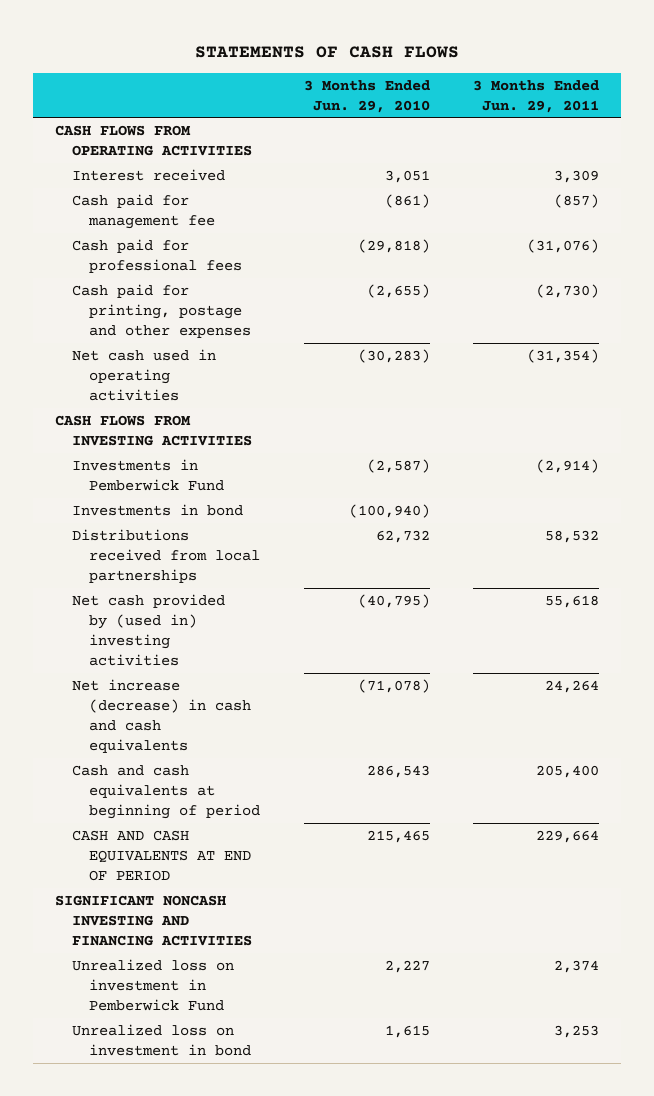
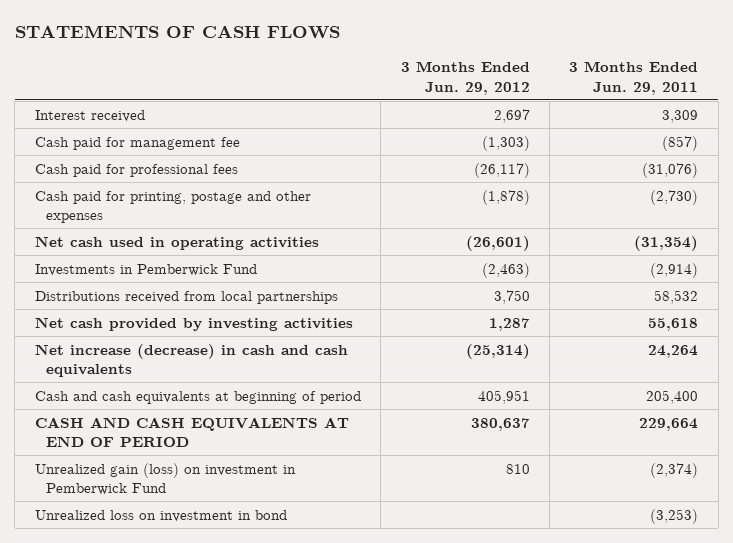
- | 3 Months Ended Jun. 29, 2010 | 3 Months Ended Jun. 29, 2011
+ | 3 Months Ended Jun. 29, 2012 | 3 Months Ended Jun. 29, 2011
- CASH FLOWS FROM OPERATING ACTIVITIES
- CASH FLOWS FROM INVESTING ACTIVITIES
- Investments in bond | (100,940) |
- Net cash provided by (used in) investing activities | (40,795) | 55,618
+ Net cash provided by investing activities | 1,287 | 55,618
- SIGNIFICANT NONCASH INVESTING AND FINANCING ACTIVITIES
- Unrealized loss on investment in Pemberwick Fund | 2,227 | 2,374
- Unrealized loss on investment in bond | 1,615 | 3,253
+ Unrealized gain (loss) on investment in Pemberwick Fund | 810 | (2,374)
+ Unrealized loss on investment in bond | | (3,253)

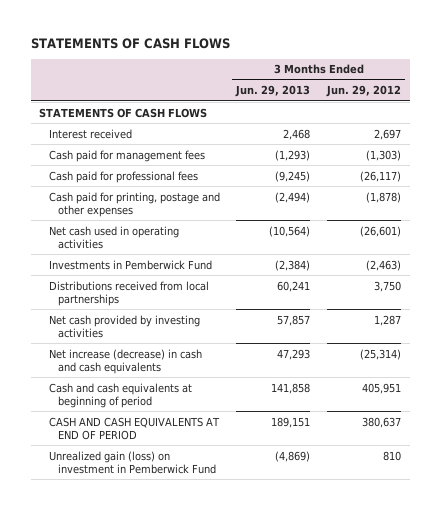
- | 3 Months Ended Jun. 29, 2012 | 3 Months Ended Jun. 29, 2011
+ | 3 Months Ended Jun. 29, 2013 | 3 Months Ended Jun. 29, 2012
+ STATEMENTS OF CASH FLOWS
- Cash paid for management fee | (1,303) | (857)
+ Cash paid for management fees | (1,293) | (1,303)
- Unrealized loss on investment in bond | | (3,253)

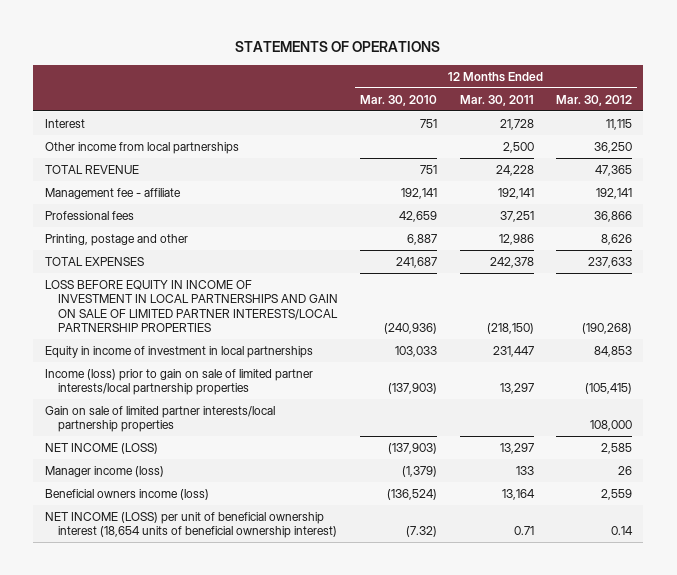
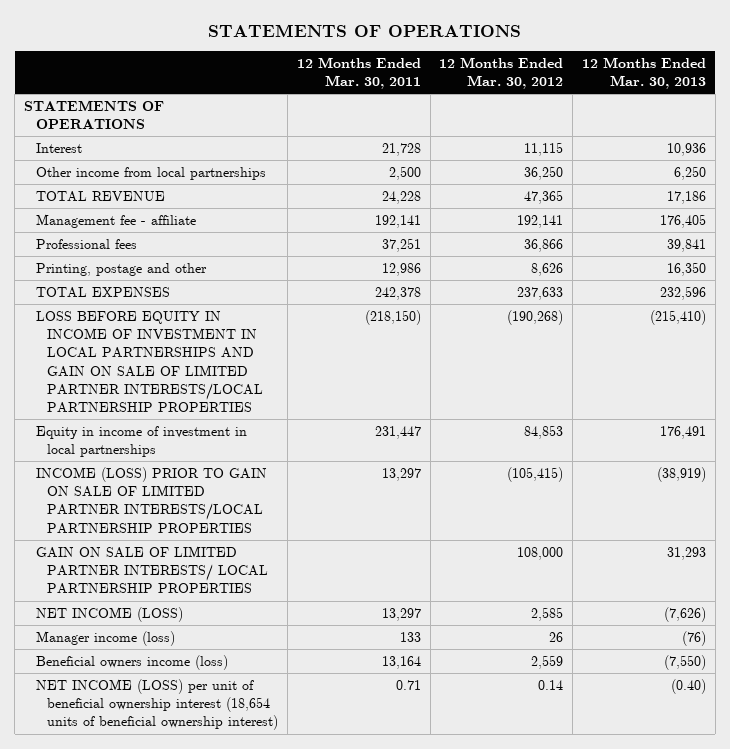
- | 12 Months Ended Mar. 30, 2010 | 12 Months Ended Mar. 30, 2011 | 12 Months Ended Mar. 30, 2012
+ | 12 Months Ended Mar. 30, 2011 | 12 Months Ended Mar. 30, 2012 | 12 Months Ended Mar. 30, 2013
+ STATEMENTS OF OPERATIONS
- Income (loss) prior to gain on sale of limited partner interests/local partnership properties | (137,903) | 13,297 | (105,415)
- Gain on sale of limited partner interests/local partnership properties | | | 108,000
+ INCOME (LOSS) PRIOR TO GAIN ON SALE OF LIMITED PARTNER INTERESTS/LOCAL PARTNERSHIP PROPERTIES | 13,297 | (105,415) | (38,919)
+ GAIN ON SALE OF LIMITED PARTNER INTERESTS/ LOCAL PARTNERSHIP PROPERTIES | | 108,000 | 31,293

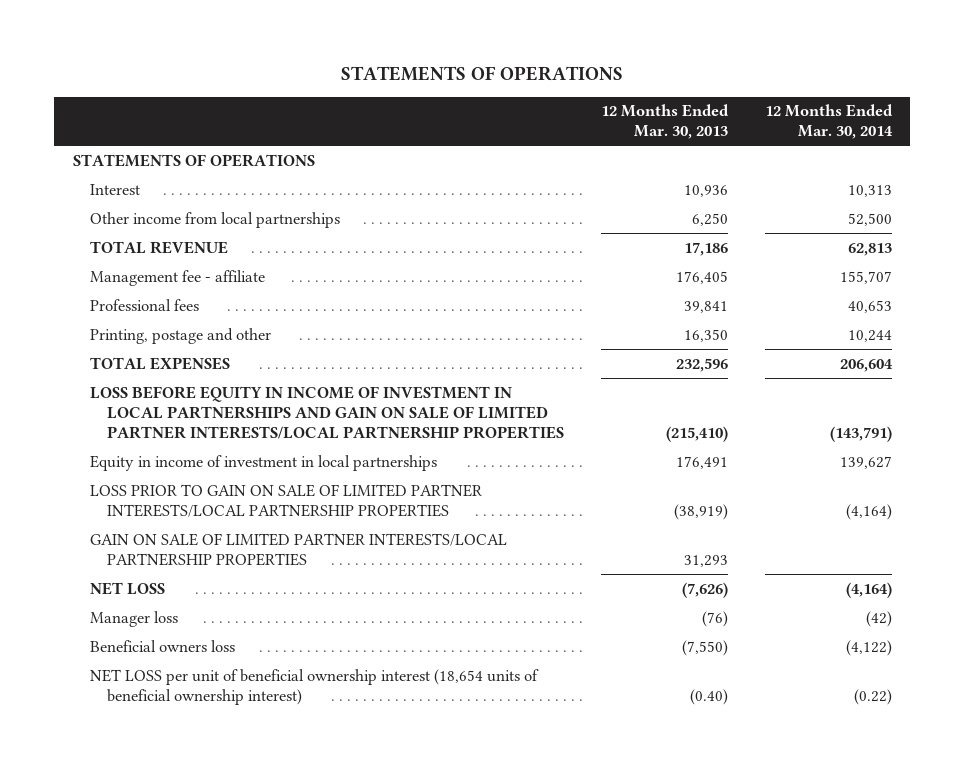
- | 12 Months Ended Mar. 30, 2011 | 12 Months Ended Mar. 30, 2012 | 12 Months Ended Mar. 30, 2013
+ | 12 Months Ended Mar. 30, 2013 | 12 Months Ended Mar. 30, 2014
- INCOME (LOSS) PRIOR TO GAIN ON SALE OF LIMITED PARTNER INTERESTS/LOCAL PARTNERSHIP PROPERTIES | 13,297 | (105,415) | (38,919)
- GAIN ON SALE OF LIMITED PARTNER INTERESTS/ LOCAL PARTNERSHIP PROPERTIES | | 108,000 | 31,293
- NET INCOME (LOSS) | 13,297 | 2,585 | (7,626)
- Manager income (loss) | 133 | 26 | (76)
- Beneficial owners income (loss) | 13,164 | 2,559 | (7,550)
- NET INCOME (LOSS) per unit of beneficial ownership interest (18,654 units of beneficial ownership interest) | 0.71 | 0.14 | (0.40)
+ LOSS PRIOR TO GAIN ON SALE OF LIMITED PARTNER INTERESTS/LOCAL PARTNERSHIP PROPERTIES | (38,919) | (4,164)
+ GAIN ON SALE OF LIMITED PARTNER INTERESTS/LOCAL PARTNERSHIP PROPERTIES | 31,293 |
+ NET LOSS | (7,626) | (4,164)
+ Manager loss | (76) | (42)
+ Beneficial owners loss | (7,550) | (4,122)
+ NET LOSS per unit of beneficial ownership interest (18,654 units of beneficial ownership interest) | (0.40) | (0.22)

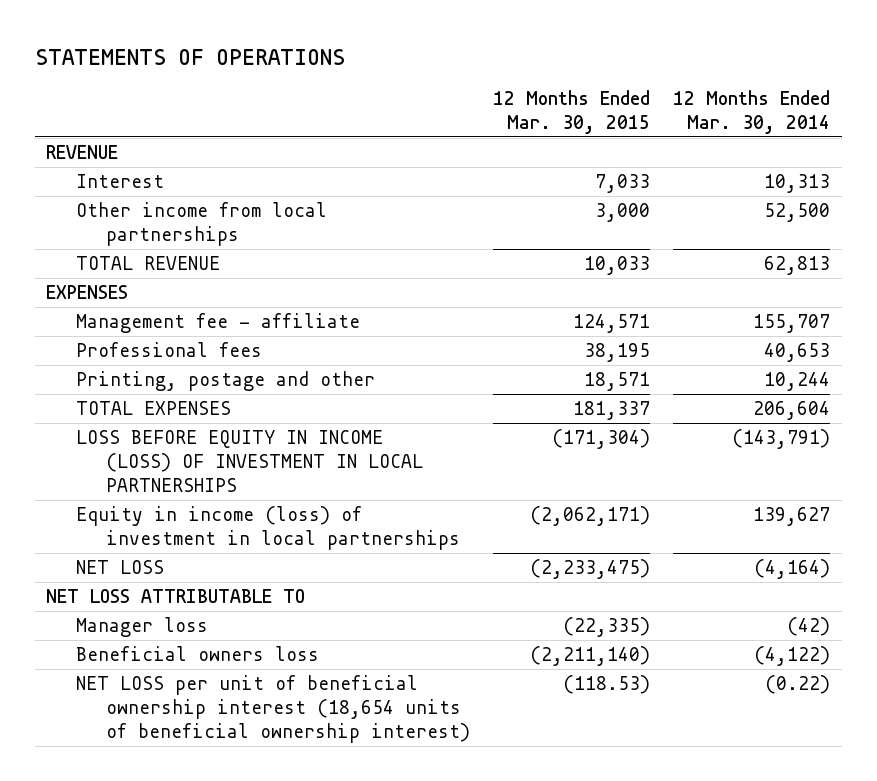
- | 12 Months Ended Mar. 30, 2013 | 12 Months Ended Mar. 30, 2014
+ | 12 Months Ended Mar. 30, 2015 | 12 Months Ended Mar. 30, 2014
- STATEMENTS OF OPERATIONS
+ REVENUE
+ EXPENSES
- LOSS BEFORE EQUITY IN INCOME OF INVESTMENT IN LOCAL PARTNERSHIPS AND GAIN ON SALE OF LIMITED PARTNER INTERESTS/LOCAL PARTNERSHIP PROPERTIES | (215,410) | (143,791)
- Equity in income of investment in local partnerships | 176,491 | 139,627
- LOSS PRIOR TO GAIN ON SALE OF LIMITED PARTNER INTERESTS/LOCAL PARTNERSHIP PROPERTIES | (38,919) | (4,164)
- GAIN ON SALE OF LIMITED PARTNER INTERESTS/LOCAL PARTNERSHIP PROPERTIES | 31,293 |
+ LOSS BEFORE EQUITY IN INCOME (LOSS) OF INVESTMENT IN LOCAL PARTNERSHIPS | (171,304) | (143,791)
+ Equity in income (loss) of investment in local partnerships | (2,062,171) | 139,627
+ NET LOSS ATTRIBUTABLE TO

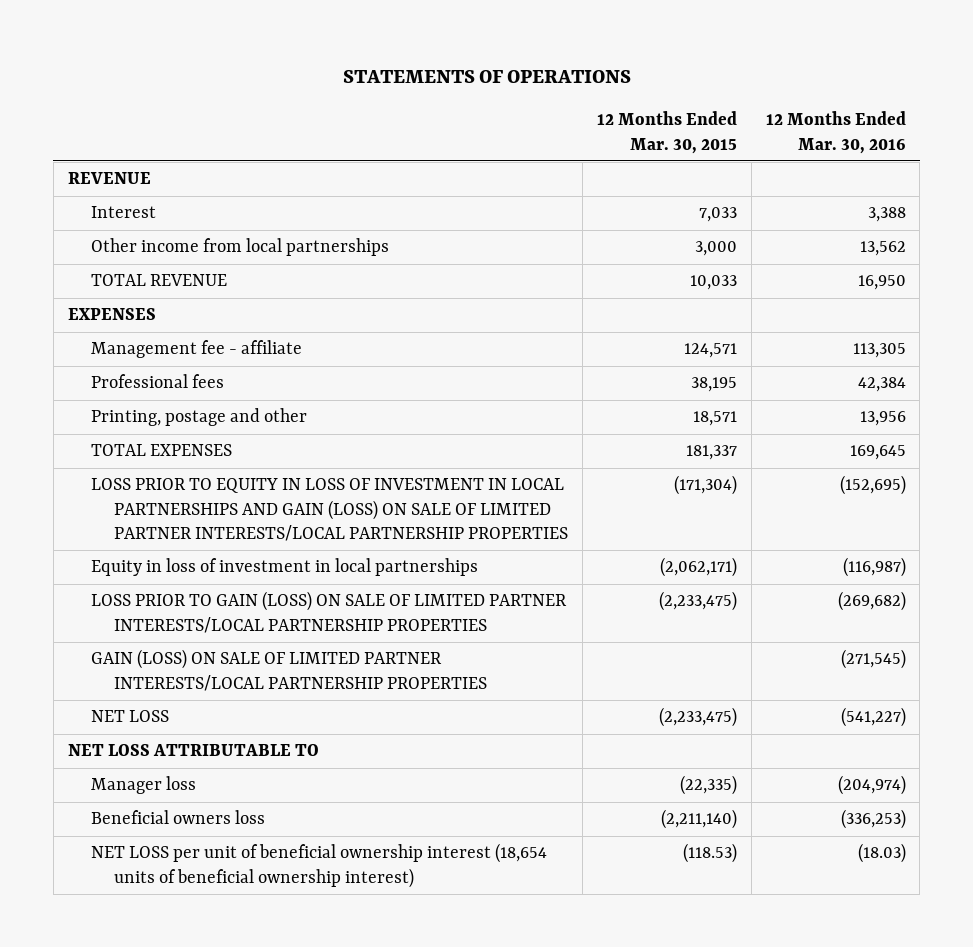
- | 12 Months Ended Mar. 30, 2015 | 12 Months Ended Mar. 30, 2014
+ | 12 Months Ended Mar. 30, 2015 | 12 Months Ended Mar. 30, 2016
- LOSS BEFORE EQUITY IN INCOME (LOSS) OF INVESTMENT IN LOCAL PARTNERSHIPS | (171,304) | (143,791)
- Equity in income (loss) of investment in local partnerships | (2,062,171) | 139,627
+ LOSS PRIOR TO EQUITY IN LOSS OF INVESTMENT IN LOCAL PARTNERSHIPS AND GAIN (LOSS) ON SALE OF LIMITED PARTNER INTERESTS/LOCAL PARTNERSHIP PROPERTIES | (171,304) | (152,695)
+ Equity in loss of investment in local partnerships | (2,062,171) | (116,987)
+ LOSS PRIOR TO GAIN (LOSS) ON SALE OF LIMITED PARTNER INTERESTS/LOCAL PARTNERSHIP PROPERTIES | (2,233,475) | (269,682)
+ GAIN (LOSS) ON SALE OF LIMITED PARTNER INTERESTS/LOCAL PARTNERSHIP PROPERTIES | | (271,545)

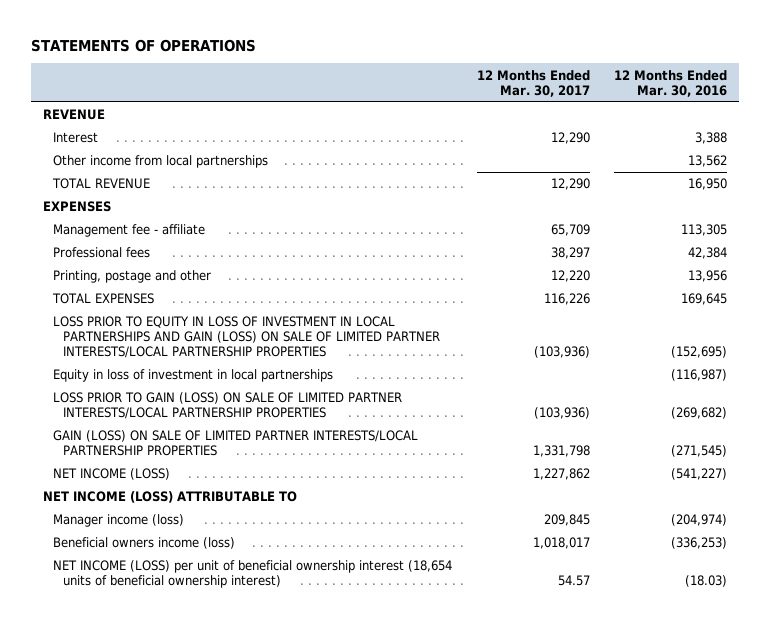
- | 12 Months Ended Mar. 30, 2015 | 12 Months Ended Mar. 30, 2016
+ | 12 Months Ended Mar. 30, 2017 | 12 Months Ended Mar. 30, 2016
- NET LOSS | (2,233,475) | (541,227)
- NET LOSS ATTRIBUTABLE TO
- Manager loss | (22,335) | (204,974)
- Beneficial owners loss | (2,211,140) | (336,253)
- NET LOSS per unit of beneficial ownership interest (18,654 units of beneficial ownership interest) | (118.53) | (18.03)
+ NET INCOME (LOSS) | 1,227,862 | (541,227)
+ NET INCOME (LOSS) ATTRIBUTABLE TO
+ Manager income (loss) | 209,845 | (204,974)
+ Beneficial owners income (loss) | 1,018,017 | (336,253)
+ NET INCOME (LOSS) per unit of beneficial ownership interest (18,654 units of beneficial ownership interest) | 54.57 | (18.03)

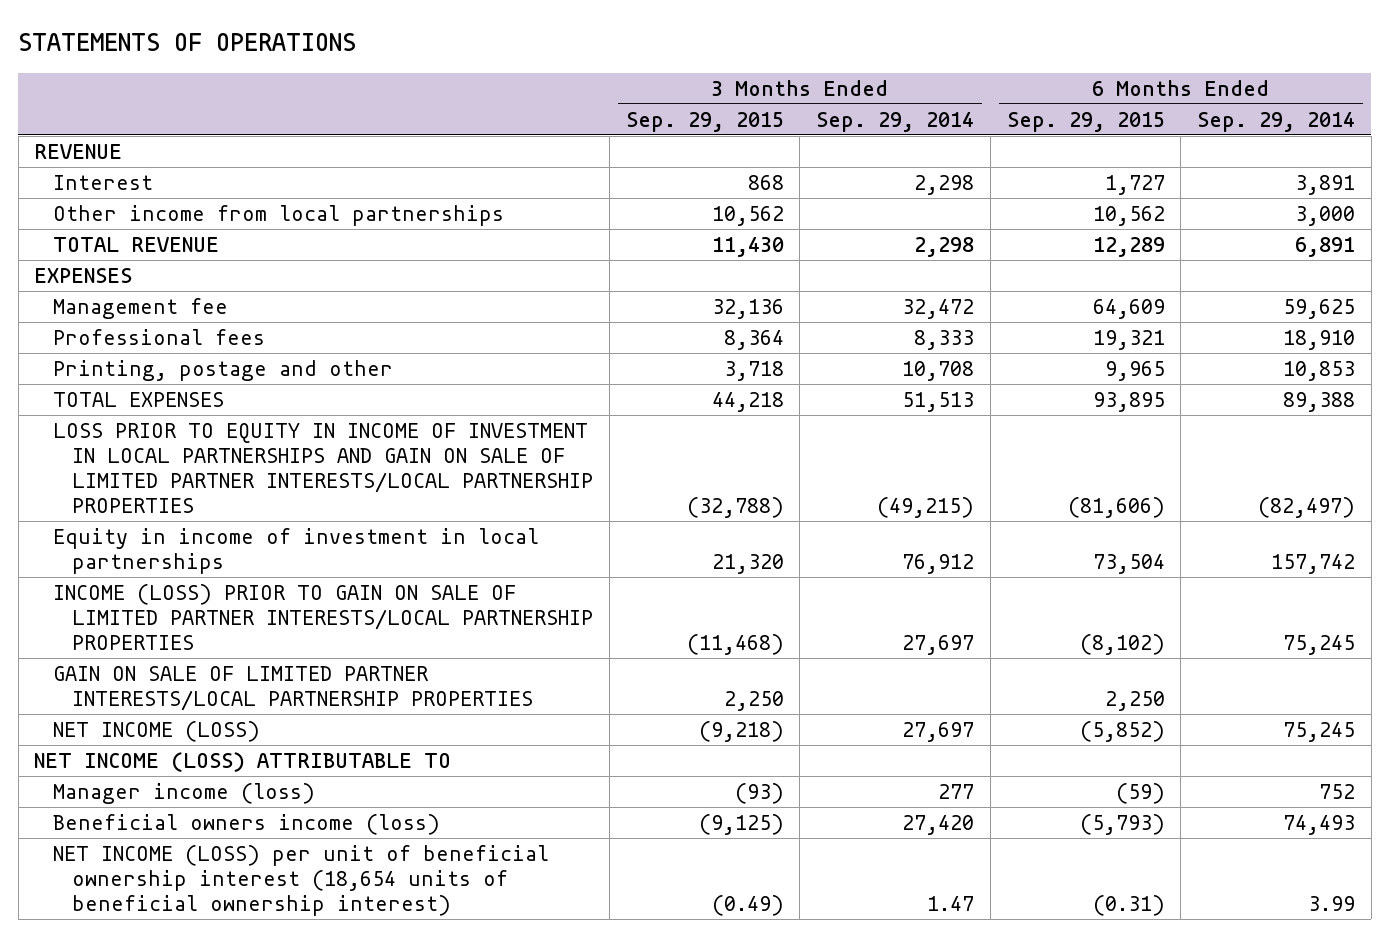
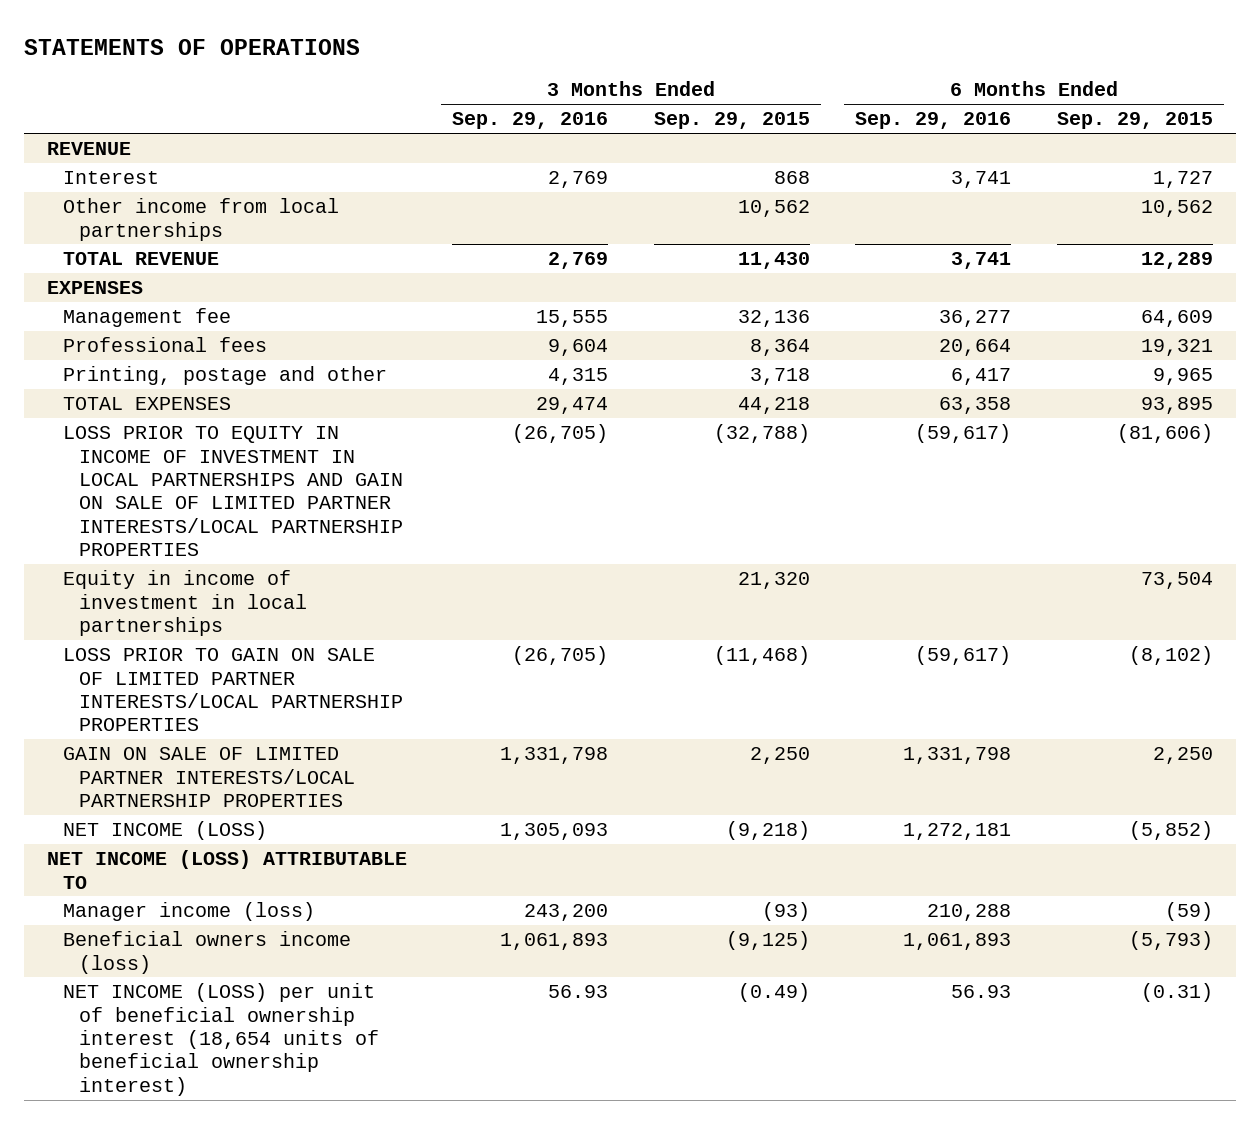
- | 3 Months Ended Sep. 29, 2015 | 3 Months Ended Sep. 29, 2014 | 6 Months Ended Sep. 29, 2015 | 6 Months Ended Sep. 29, 2014
+ | 3 Months Ended Sep. 29, 2016 | 3 Months Ended Sep. 29, 2015 | 6 Months Ended Sep. 29, 2016 | 6 Months Ended Sep. 29, 2015
- INCOME (LOSS) PRIOR TO GAIN ON SALE OF LIMITED PARTNER INTERESTS/LOCAL PARTNERSHIP PROPERTIES | (11,468) | 27,697 | (8,102) | 75,245
+ LOSS PRIOR TO GAIN ON SALE OF LIMITED PARTNER INTERESTS/LOCAL PARTNERSHIP PROPERTIES | (26,705) | (11,468) | (59,617) | (8,102)

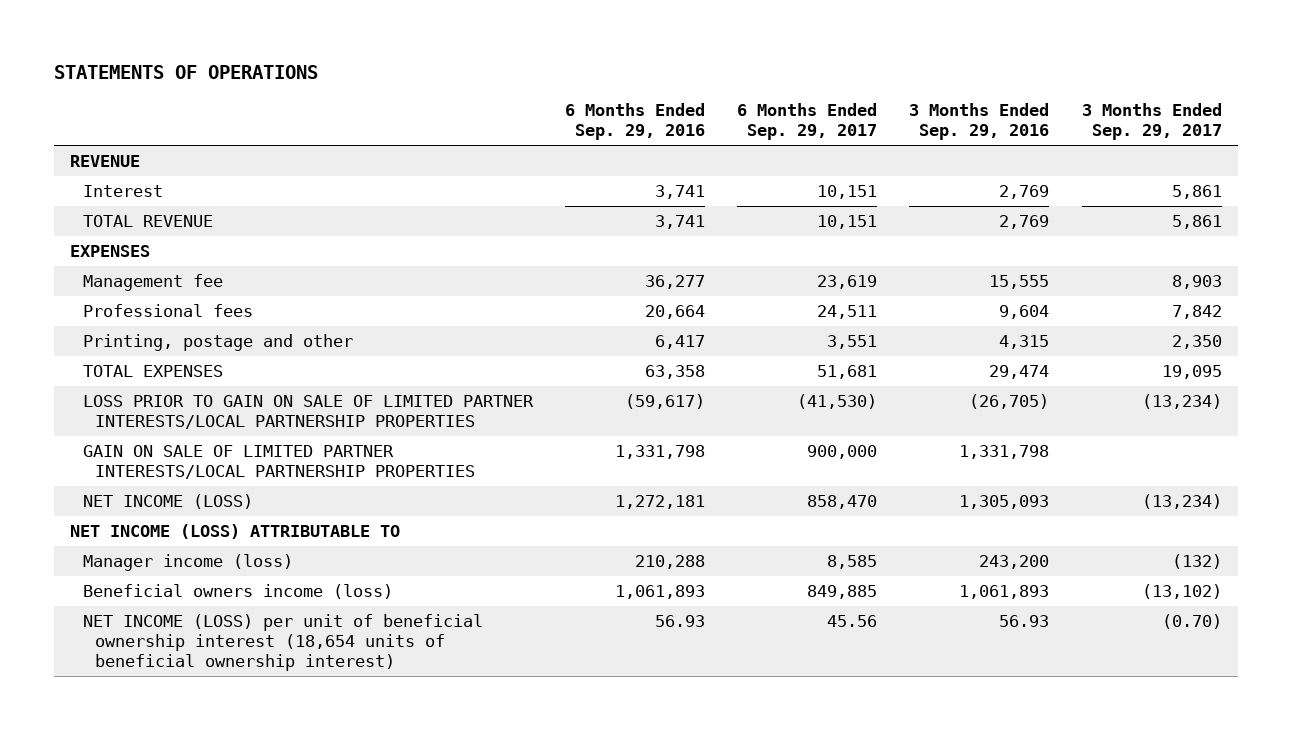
- | 3 Months Ended Sep. 29, 2016 | 3 Months Ended Sep. 29, 2015 | 6 Months Ended Sep. 29, 2016 | 6 Months Ended Sep. 29, 2015
+ | 6 Months Ended Sep. 29, 2016 | 6 Months Ended Sep. 29, 2017 | 3 Months Ended Sep. 29, 2016 | 3 Months Ended Sep. 29, 2017
- Other income from local partnerships | | 10,562 | | 10,562
- LOSS PRIOR TO EQUITY IN INCOME OF INVESTMENT IN LOCAL PARTNERSHIPS AND GAIN ON SALE OF LIMITED PARTNER INTERESTS/LOCAL PARTNERSHIP PROPERTIES | (26,705) | (32,788) | (59,617) | (81,606)
- Equity in income of investment in local partnerships | | 21,320 | | 73,504

